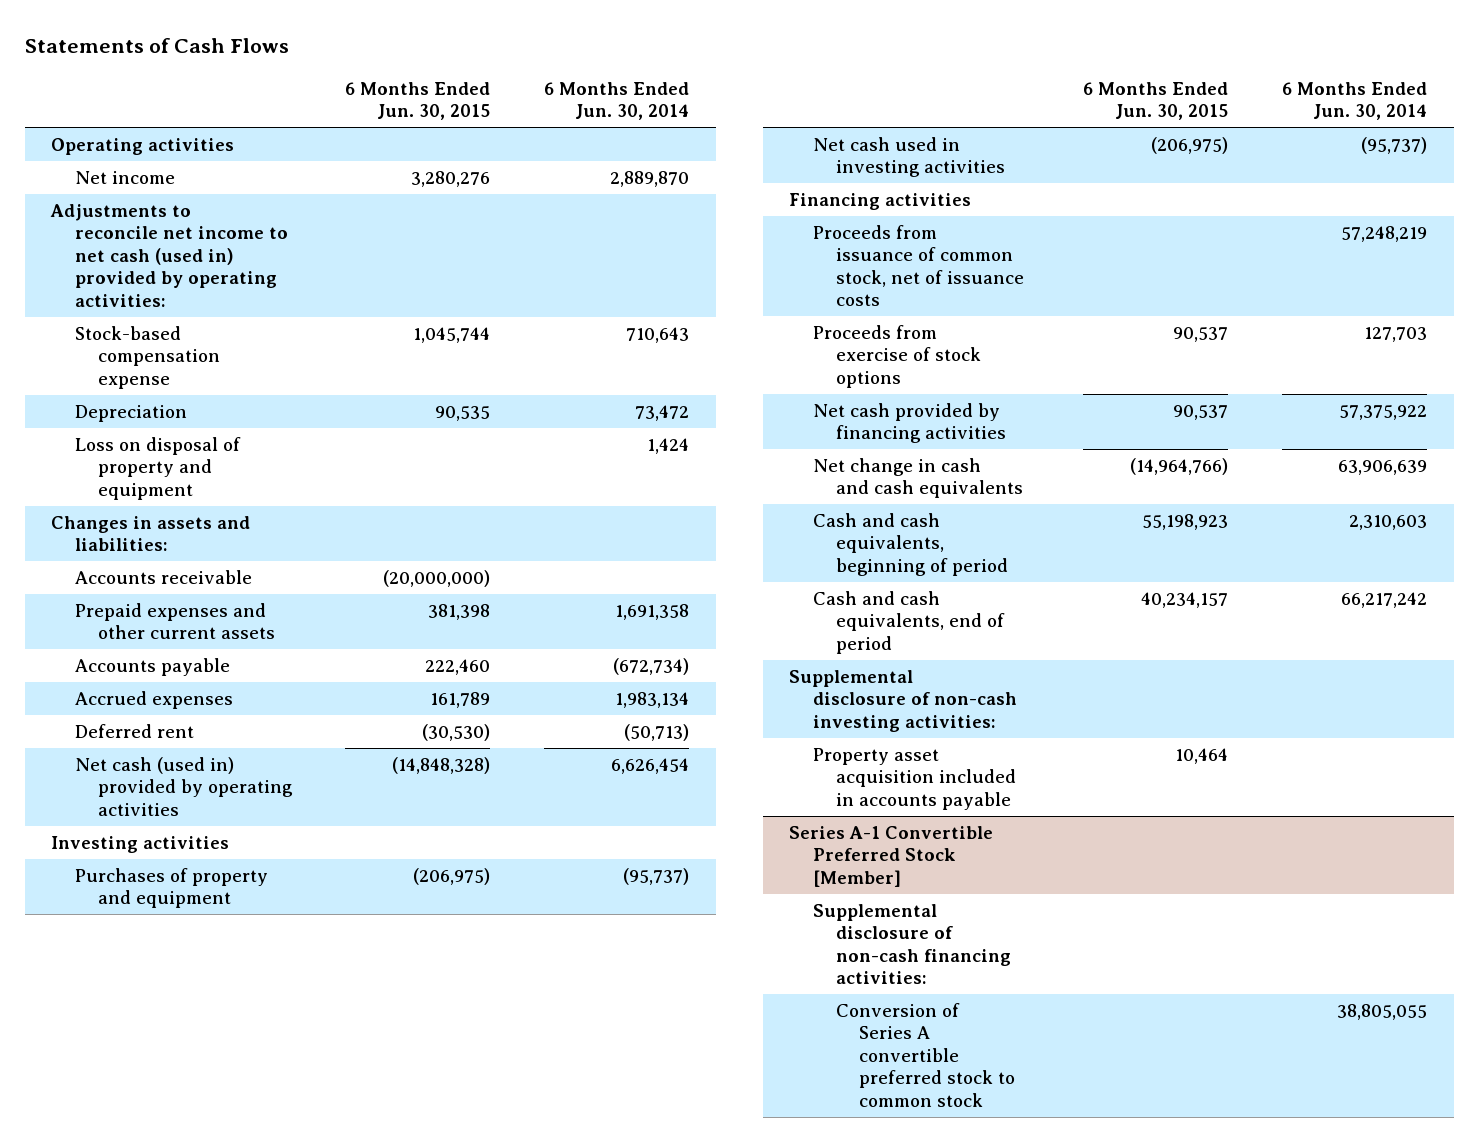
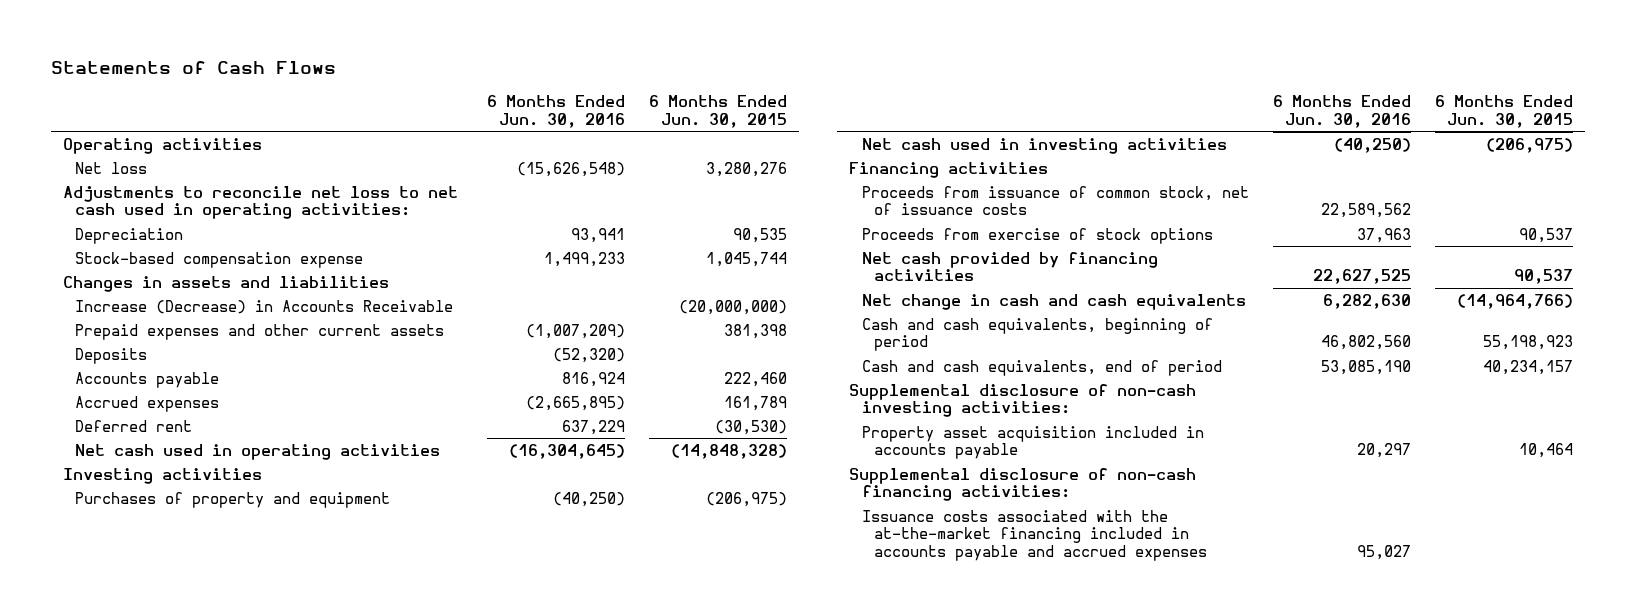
- | 6 Months Ended Jun. 30, 2015 | 6 Months Ended Jun. 30, 2014
+ | 6 Months Ended Jun. 30, 2016 | 6 Months Ended Jun. 30, 2015
- Net income | 3,280,276 | 2,889,870
- Adjustments to reconcile net income to net cash (used in) provided by operating activities:
+ Net loss | (15,626,548) | 3,280,276
+ Adjustments to reconcile net loss to net cash used in operating activities:
- Loss on disposal of property and equipment | | 1,424
- Changes in assets and liabilities:
- Accounts receivable | (20,000,000) |
moved down: Stock-based compensation expense | 1,499,233 | 1,045,744
+ Changes in assets and liabilities
+ Increase (Decrease) in Accounts Receivable | | (20,000,000)
+ Deposits | (52,320) |
- Net cash (used in) provided by operating activities | (14,848,328) | 6,626,454
+ Net cash used in operating activities | (16,304,645) | (14,848,328)
- Series A-1 Convertible Preferred Stock [Member]
- Conversion of Series A convertible preferred stock to common stock | | 38,805,055
+ Issuance costs associated with the at-the-market financing included in accounts payable and accrued expenses | 95,027 |

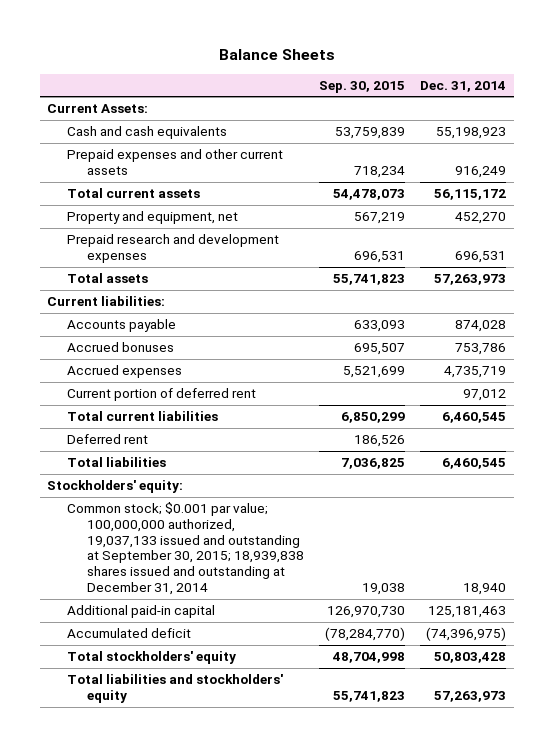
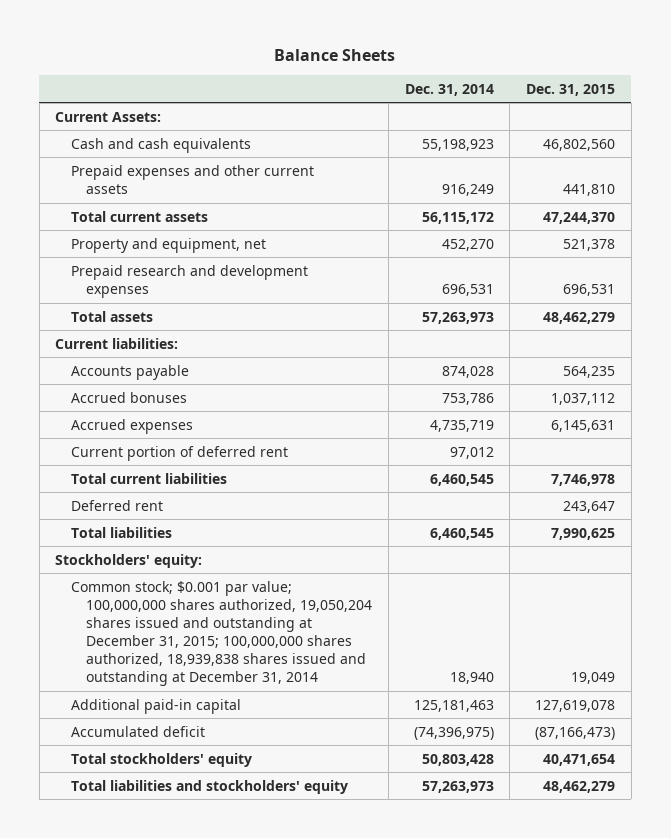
- | Sep. 30, 2015 | Dec. 31, 2014
+ | Dec. 31, 2014 | Dec. 31, 2015
- Common stock; $0.001 par value; 100,000,000 authorized, 19,037,133 issued and outstanding at September 30, 2015; 18,939,838 shares issued and outstanding at December 31, 2014 | 19,038 | 18,940
+ Common stock; $0.001 par value; 100,000,000 shares authorized, 19,050,204 shares issued and outstanding at December 31, 2015; 100,000,000 shares authorized, 18,939,838 shares issued and outstanding at December 31, 2014 | 18,940 | 19,049

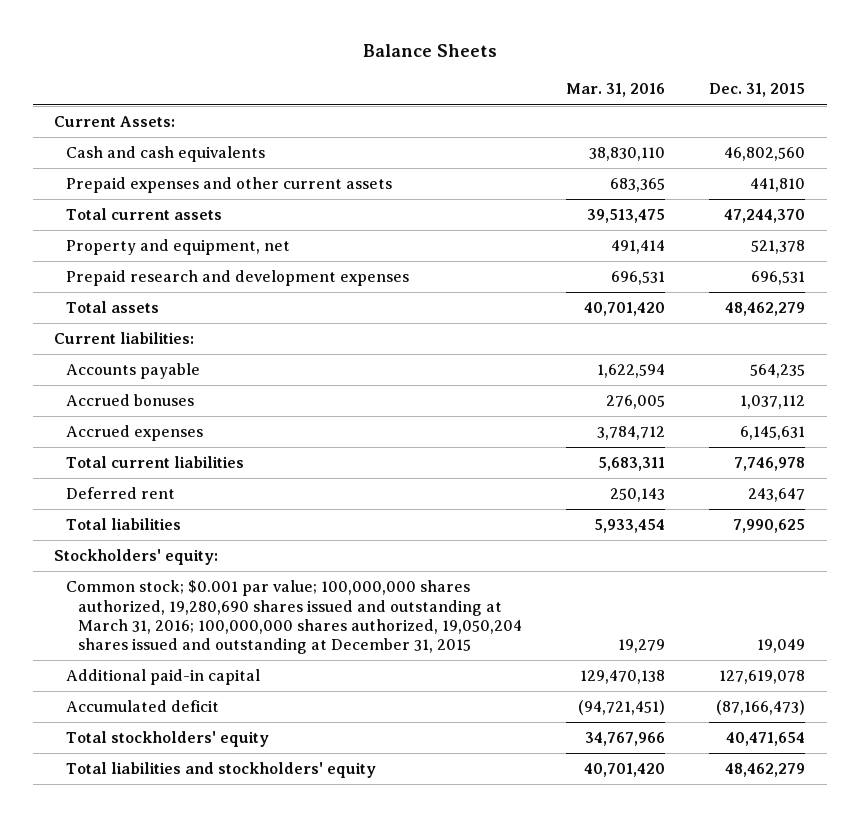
- | Dec. 31, 2014 | Dec. 31, 2015
+ | Mar. 31, 2016 | Dec. 31, 2015
- Current portion of deferred rent | 97,012 |
- Common stock; $0.001 par value; 100,000,000 shares authorized, 19,050,204 shares issued and outstanding at December 31, 2015; 100,000,000 shares authorized, 18,939,838 shares issued and outstanding at December 31, 2014 | 18,940 | 19,049
+ Common stock; $0.001 par value; 100,000,000 shares authorized, 19,280,690 shares issued and outstanding at March 31, 2016; 100,000,000 shares authorized, 19,050,204 shares issued and outstanding at December 31, 2015 | 19,279 | 19,049

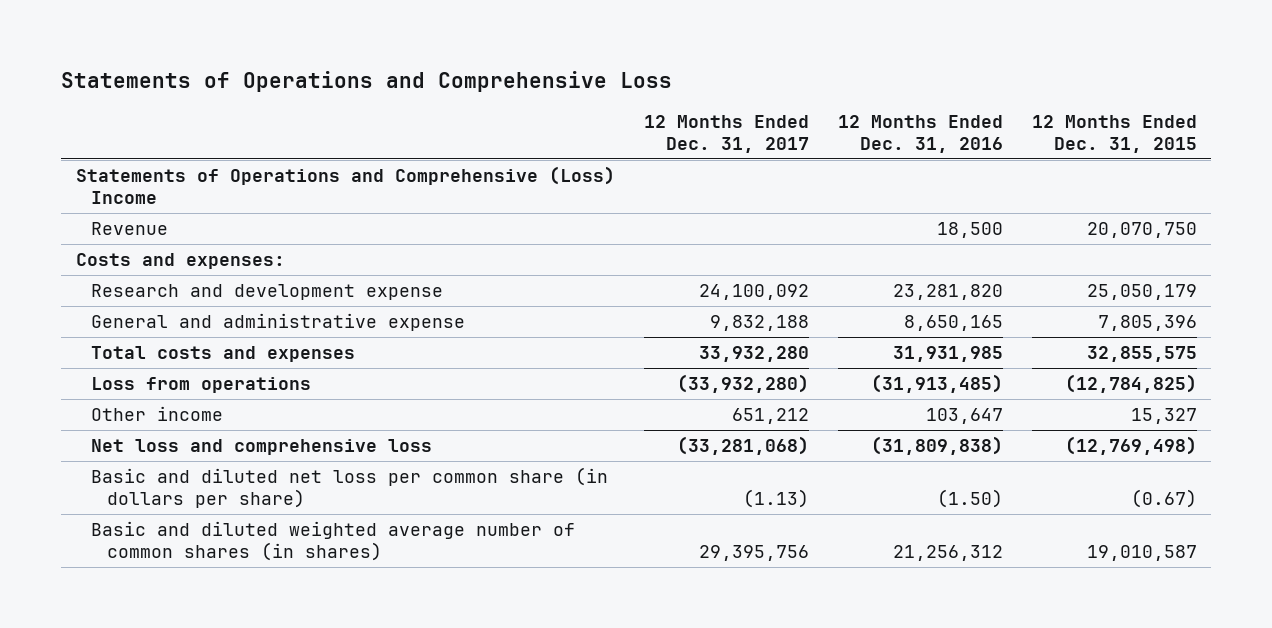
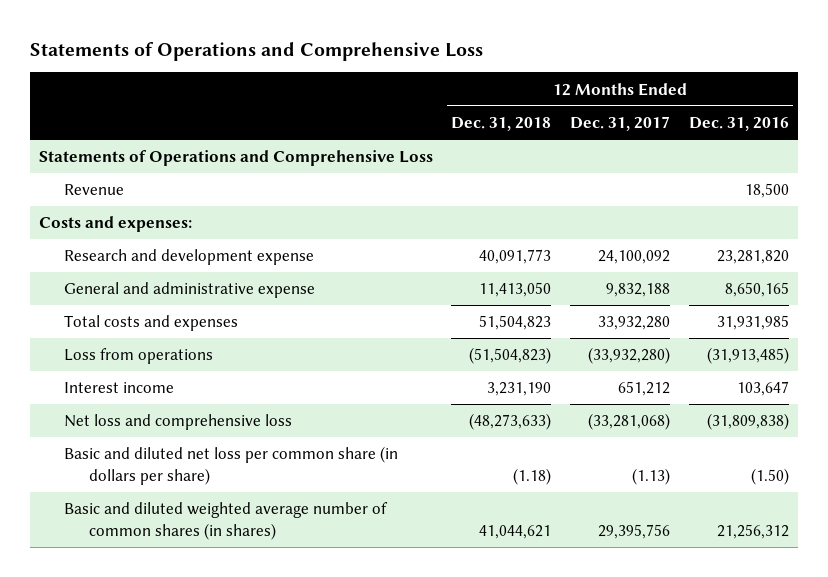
- | 12 Months Ended Dec. 31, 2017 | 12 Months Ended Dec. 31, 2016 | 12 Months Ended Dec. 31, 2015
+ | 12 Months Ended Dec. 31, 2018 | 12 Months Ended Dec. 31, 2017 | 12 Months Ended Dec. 31, 2016
- Statements of Operations and Comprehensive (Loss) Income
+ Statements of Operations and Comprehensive Loss
- Other income | 651,212 | 103,647 | 15,327
+ Interest income | 3,231,190 | 651,212 | 103,647

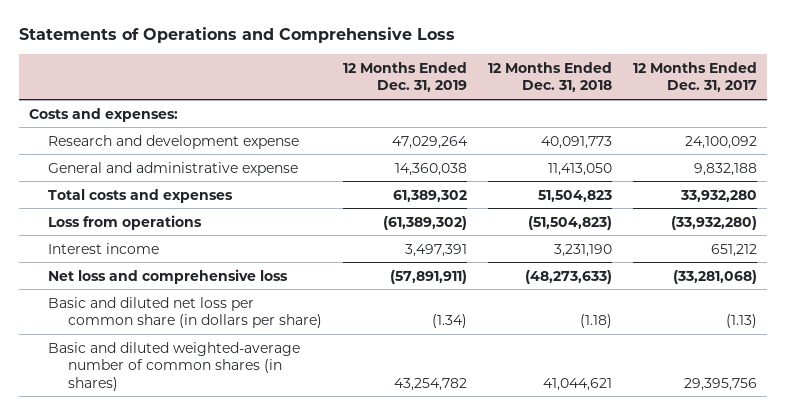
- | 12 Months Ended Dec. 31, 2018 | 12 Months Ended Dec. 31, 2017 | 12 Months Ended Dec. 31, 2016
+ | 12 Months Ended Dec. 31, 2019 | 12 Months Ended Dec. 31, 2018 | 12 Months Ended Dec. 31, 2017
- Statements of Operations and Comprehensive Loss
- Revenue | | | 18,500
- Basic and diluted weighted average number of common shares (in shares) | 41,044,621 | 29,395,756 | 21,256,312
+ Basic and diluted weighted-average number of common shares (in shares) | 43,254,782 | 41,044,621 | 29,395,756

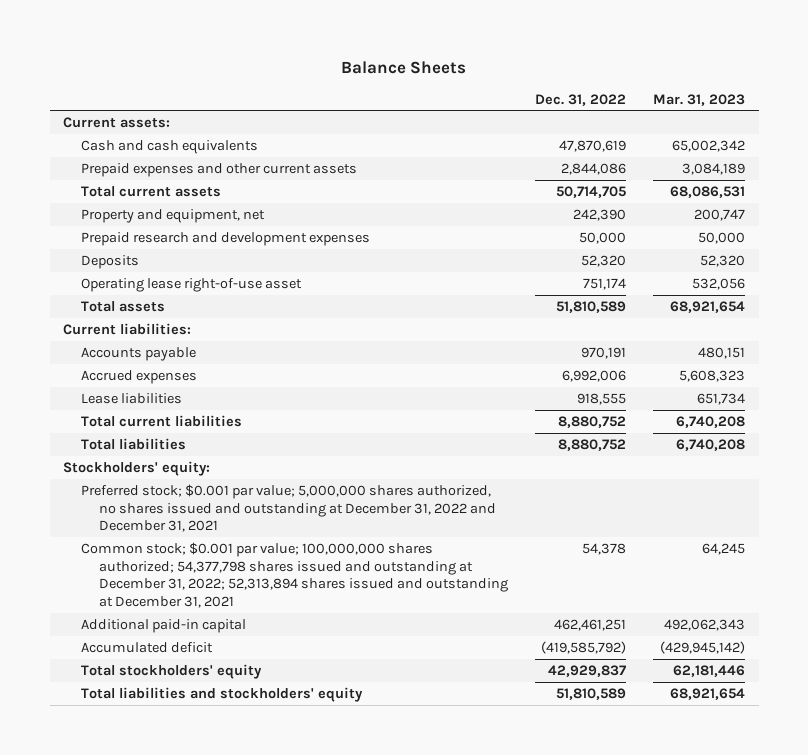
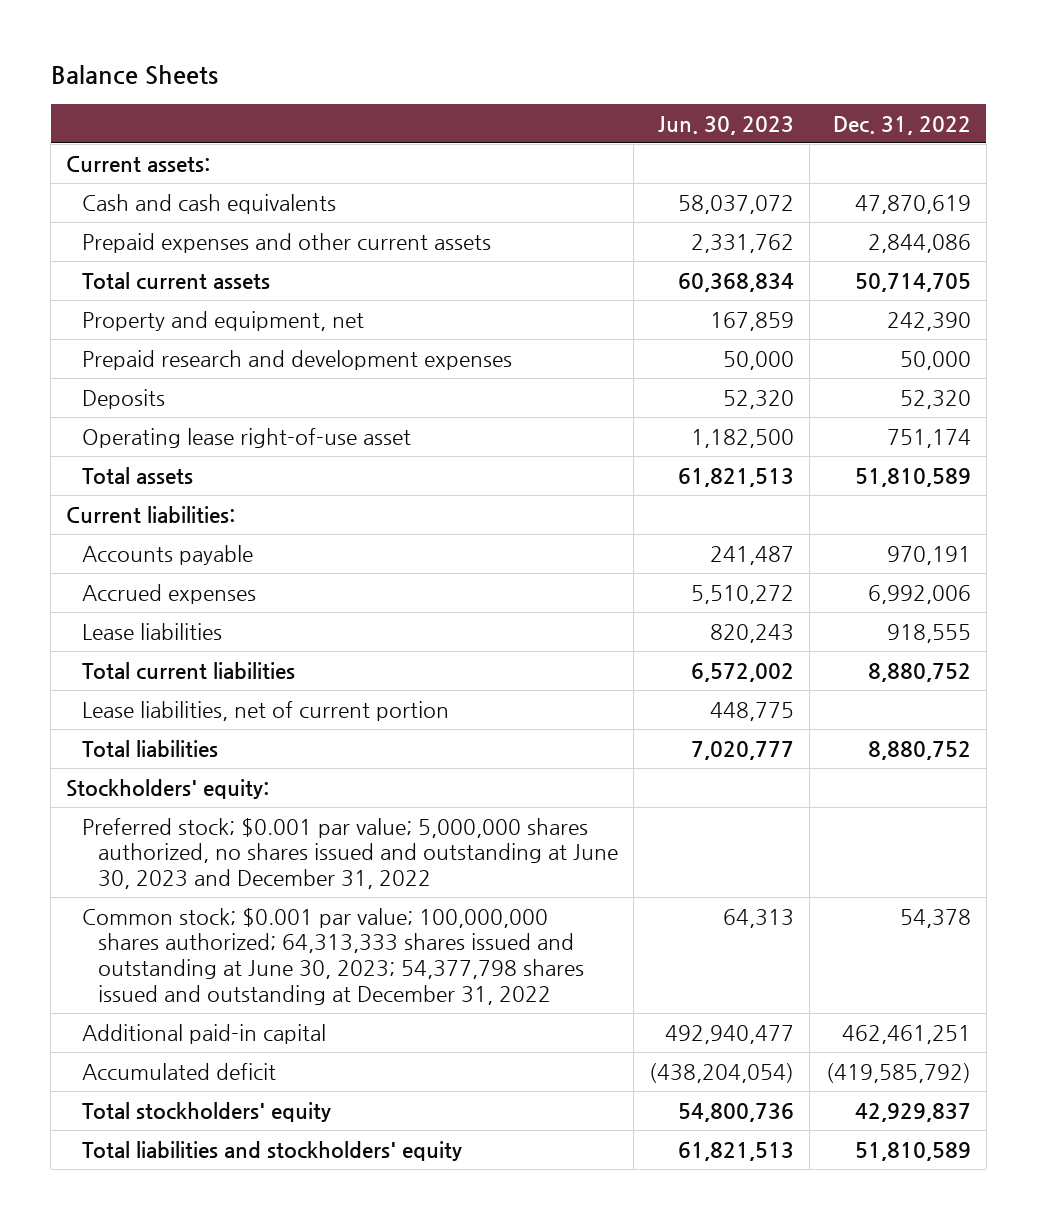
- | Dec. 31, 2022 | Mar. 31, 2023
+ | Jun. 30, 2023 | Dec. 31, 2022
+ Lease liabilities, net of current portion | 448,775 |
- Preferred stock; $0.001 par value; 5,000,000 shares authorized, no shares issued and outstanding at December 31, 2022 and December 31, 2021
- Common stock; $0.001 par value; 100,000,000 shares authorized; 54,377,798 shares issued and outstanding at December 31, 2022; 52,313,894 shares issued and outstanding at December 31, 2021 | 54,378 | 64,245
+ Preferred stock; $0.001 par value; 5,000,000 shares authorized, no shares issued and outstanding at June 30, 2023 and December 31, 2022
+ Common stock; $0.001 par value; 100,000,000 shares authorized; 64,313,333 shares issued and outstanding at June 30, 2023; 54,377,798 shares issued and outstanding at December 31, 2022 | 64,313 | 54,378

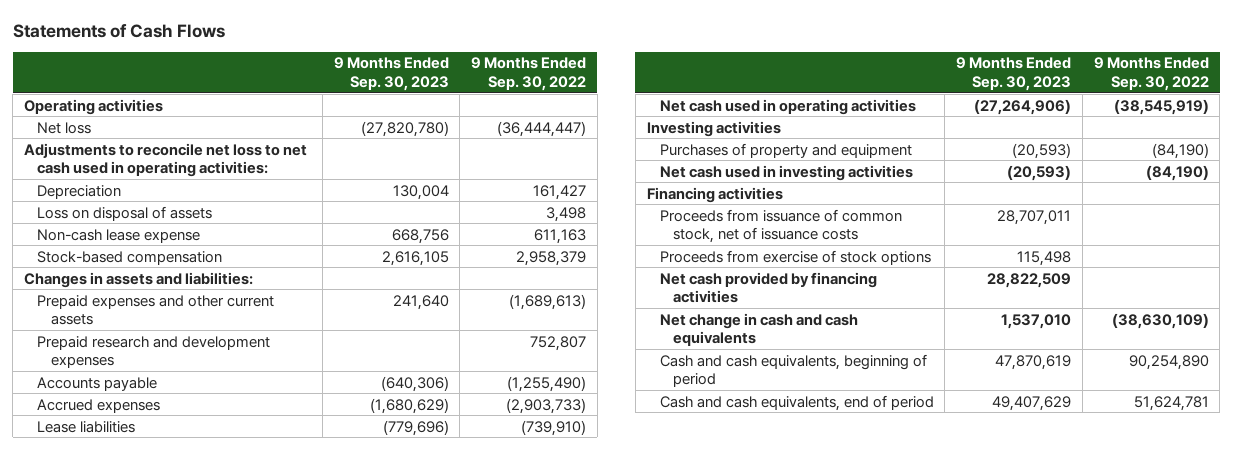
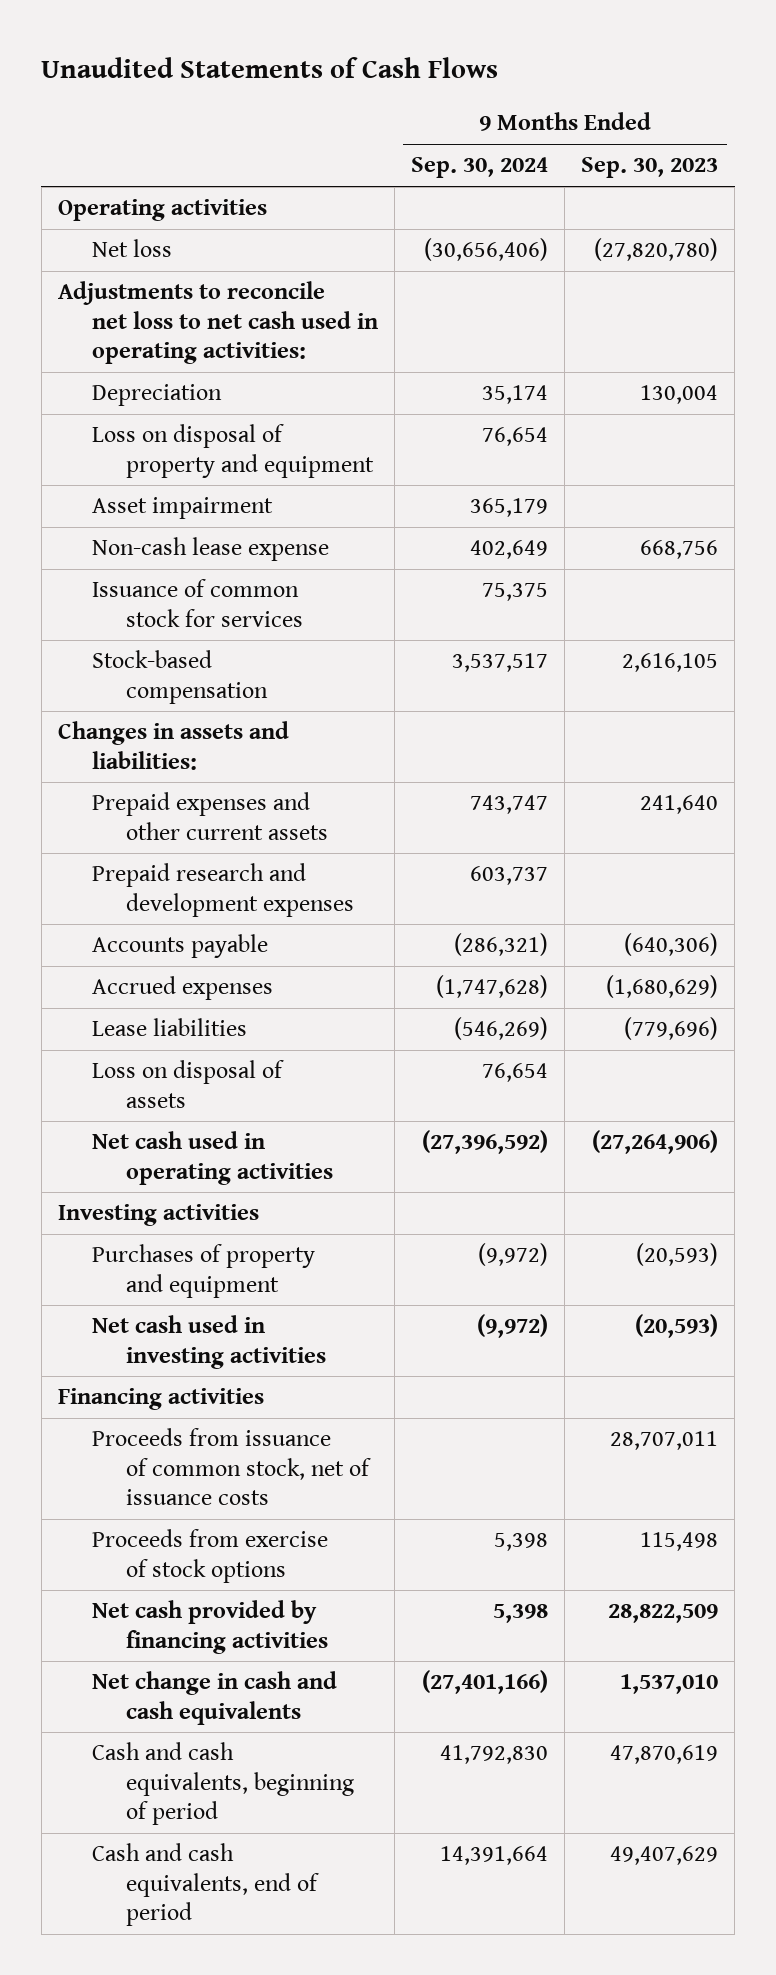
- Statements of Cash Flows
+ Unaudited Statements of Cash Flows
- | 9 Months Ended Sep. 30, 2023 | 9 Months Ended Sep. 30, 2022
+ | 9 Months Ended Sep. 30, 2024 | 9 Months Ended Sep. 30, 2023
+ Loss on disposal of property and equipment | 76,654 |
+ Asset impairment | 365,179 |
+ Issuance of common stock for services | 75,375 |
moved down: Loss on disposal of assets | 76,654 |

